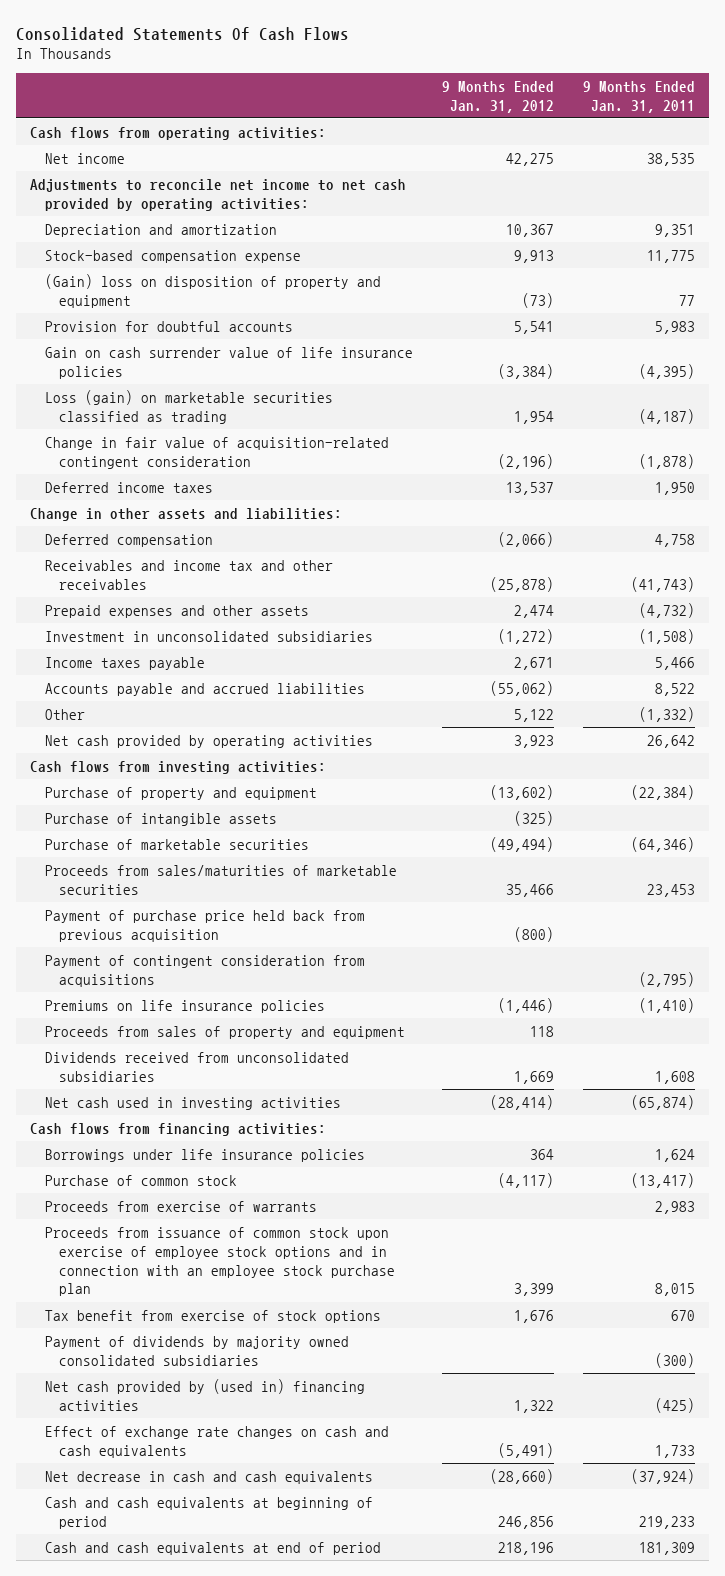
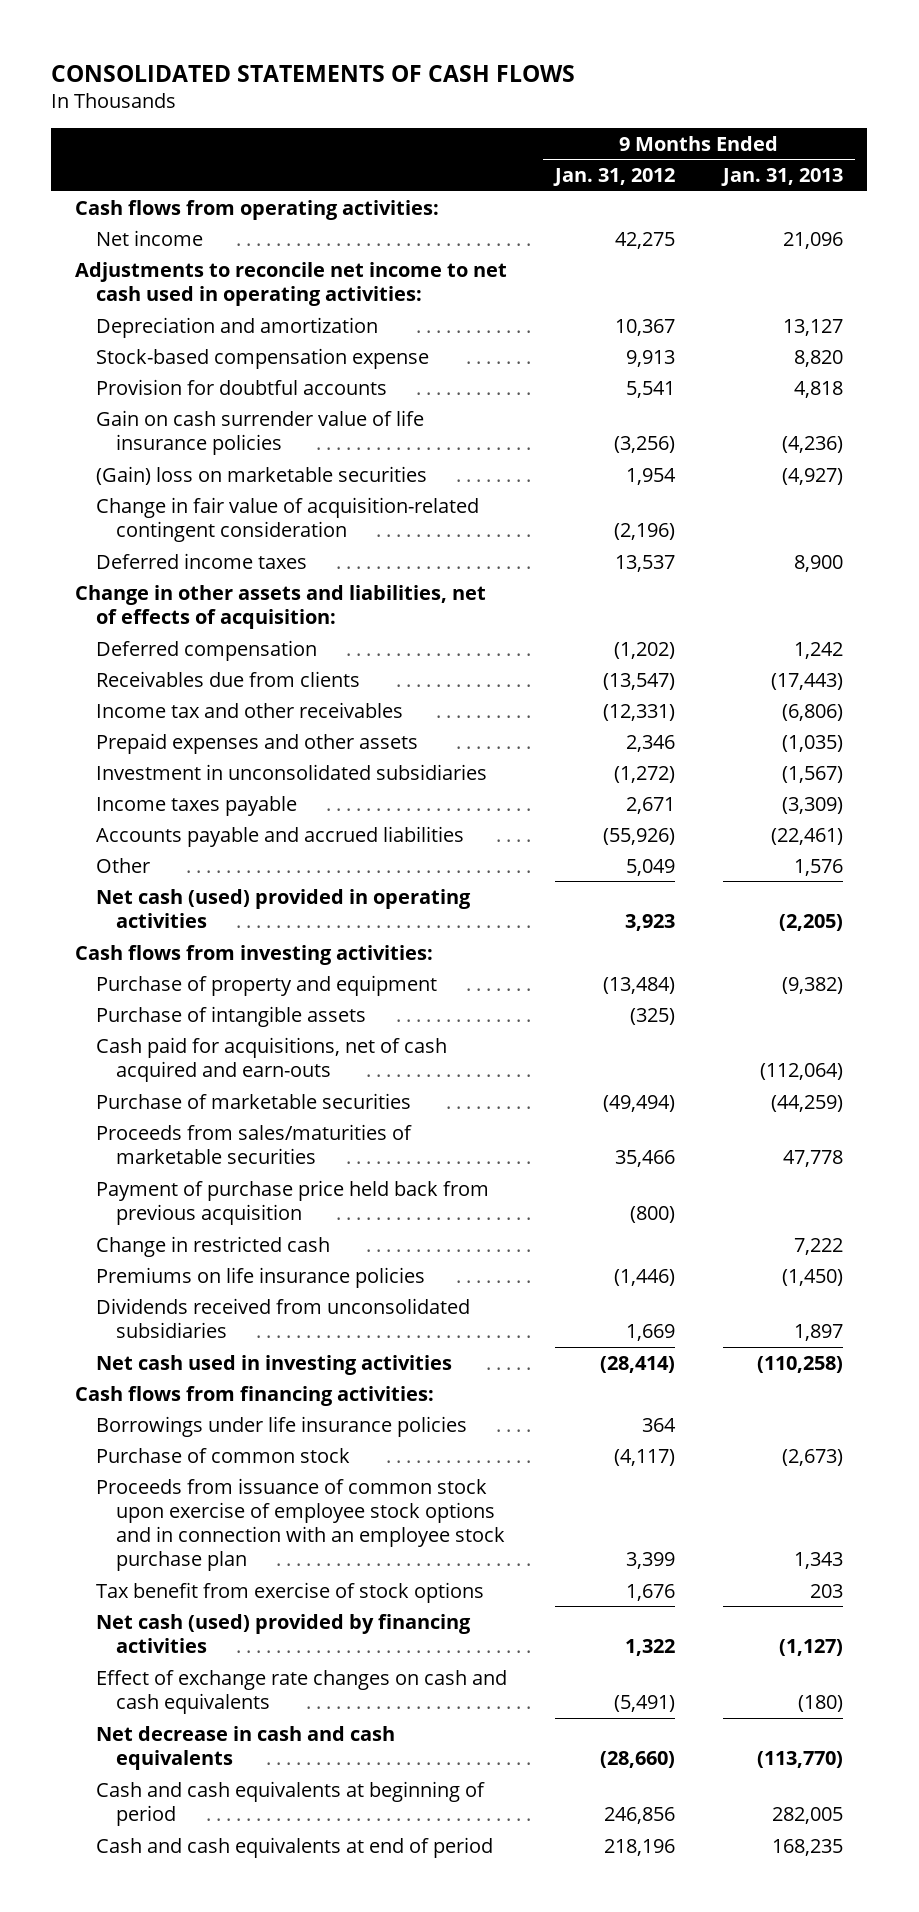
- Consolidated Statements Of Cash Flows
+ CONSOLIDATED STATEMENTS OF CASH FLOWS
- | 9 Months Ended Jan. 31, 2012 | 9 Months Ended Jan. 31, 2011
+ | 9 Months Ended Jan. 31, 2012 | 9 Months Ended Jan. 31, 2013
- Adjustments to reconcile net income to net cash provided by operating activities:
+ Adjustments to reconcile net income to net cash used in operating activities:
- (Gain) loss on disposition of property and equipment | (73) | 77
- Gain on cash surrender value of life insurance policies | (3,384) | (4,395)
- Loss (gain) on marketable securities classified as trading | 1,954 | (4,187)
+ Gain on cash surrender value of life insurance policies | (3,256) | (4,236)
+ (Gain) loss on marketable securities | 1,954 | (4,927)
- Change in other assets and liabilities:
- Deferred compensation | (2,066) | 4,758
- Receivables and income tax and other receivables | (25,878) | (41,743)
- Prepaid expenses and other assets | 2,474 | (4,732)
+ Change in other assets and liabilities, net of effects of acquisition:
+ Deferred compensation | (1,202) | 1,242
+ Receivables due from clients | (13,547) | (17,443)
+ Income tax and other receivables | (12,331) | (6,806)
+ Prepaid expenses and other assets | 2,346 | (1,035)
- Accounts payable and accrued liabilities | (55,062) | 8,522
- Other | 5,122 | (1,332)
- Net cash provided by operating activities | 3,923 | 26,642
+ Accounts payable and accrued liabilities | (55,926) | (22,461)
+ Other | 5,049 | 1,576
+ Net cash (used) provided in operating activities | 3,923 | (2,205)
- Purchase of property and equipment | (13,602) | (22,384)
+ Purchase of property and equipment | (13,484) | (9,382)
+ Cash paid for acquisitions, net of cash acquired and earn-outs | | (112,064)
- Payment of contingent consideration from acquisitions | | (2,795)
+ Change in restricted cash | | 7,222
- Proceeds from sales of property and equipment | 118 |
- Proceeds from exercise of warrants | | 2,983
- Payment of dividends by majority owned consolidated subsidiaries | | (300)
- Net cash provided by (used in) financing activities | 1,322 | (425)
+ Net cash (used) provided by financing activities | 1,322 | (1,127)

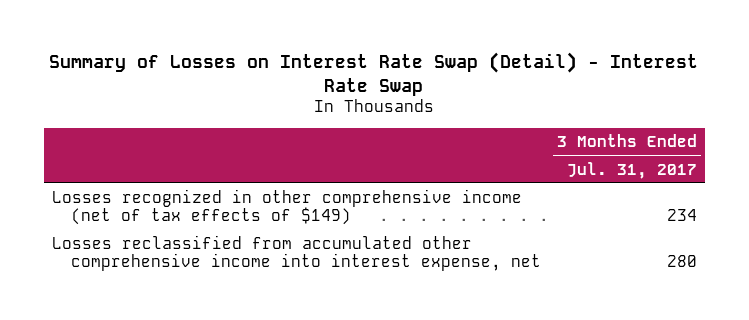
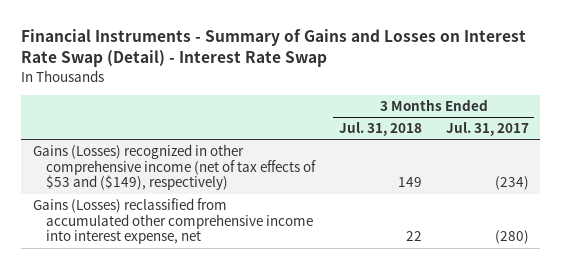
- Summary of Losses on Interest Rate Swap (Detail) - Interest Rate Swap
+ Financial Instruments - Summary of Gains and Losses on Interest Rate Swap (Detail) - Interest Rate Swap
- | 3 Months Ended Jul. 31, 2017
+ | 3 Months Ended Jul. 31, 2018 | 3 Months Ended Jul. 31, 2017
- Losses recognized in other comprehensive income (net of tax effects of $149) | 234
- Losses reclassified from accumulated other comprehensive income into interest expense, net | 280
+ Gains (Losses) recognized in other comprehensive income (net of tax effects of $53 and ($149), respectively) | 149 | (234)
+ Gains (Losses) reclassified from accumulated other comprehensive income into interest expense, net | 22 | (280)

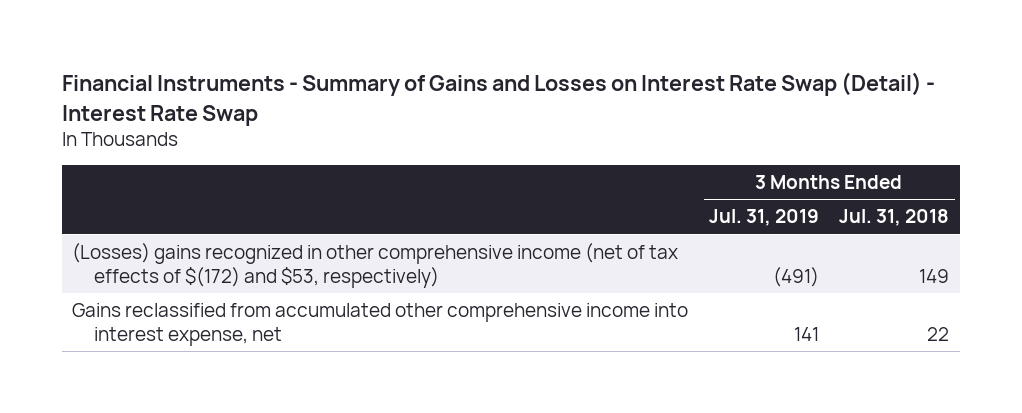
- | 3 Months Ended Jul. 31, 2018 | 3 Months Ended Jul. 31, 2017
+ | 3 Months Ended Jul. 31, 2019 | 3 Months Ended Jul. 31, 2018
- Gains (Losses) recognized in other comprehensive income (net of tax effects of $53 and ($149), respectively) | 149 | (234)
- Gains (Losses) reclassified from accumulated other comprehensive income into interest expense, net | 22 | (280)
+ (Losses) gains recognized in other comprehensive income (net of tax effects of $(172) and $53, respectively) | (491) | 149
+ Gains reclassified from accumulated other comprehensive income into interest expense, net | 141 | 22

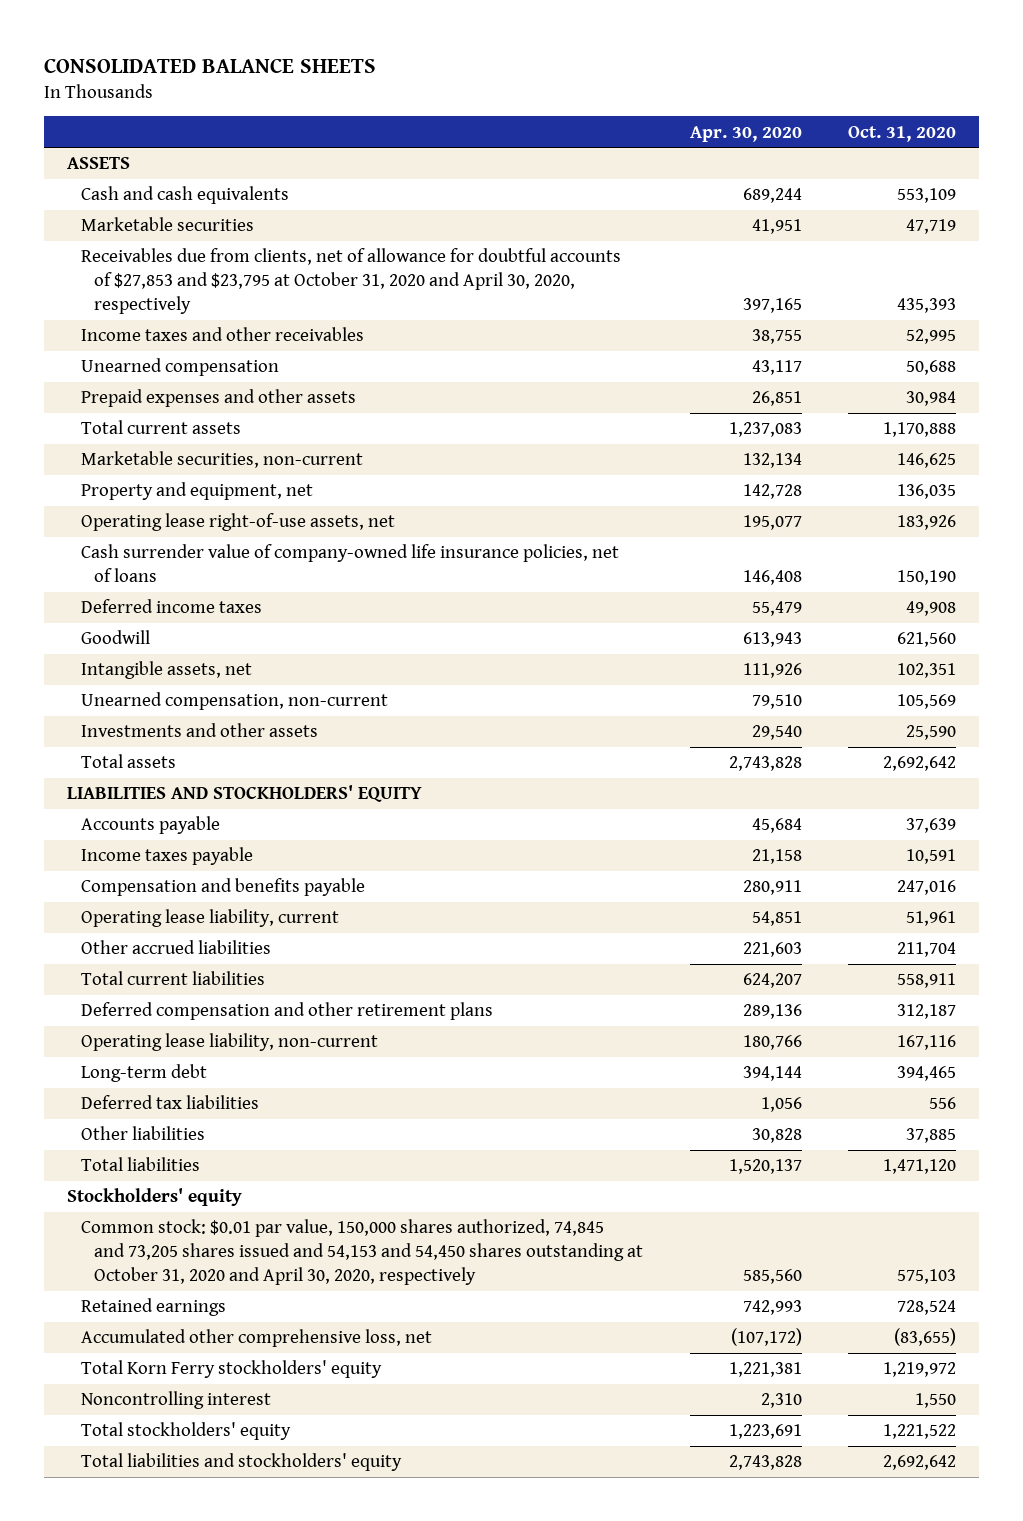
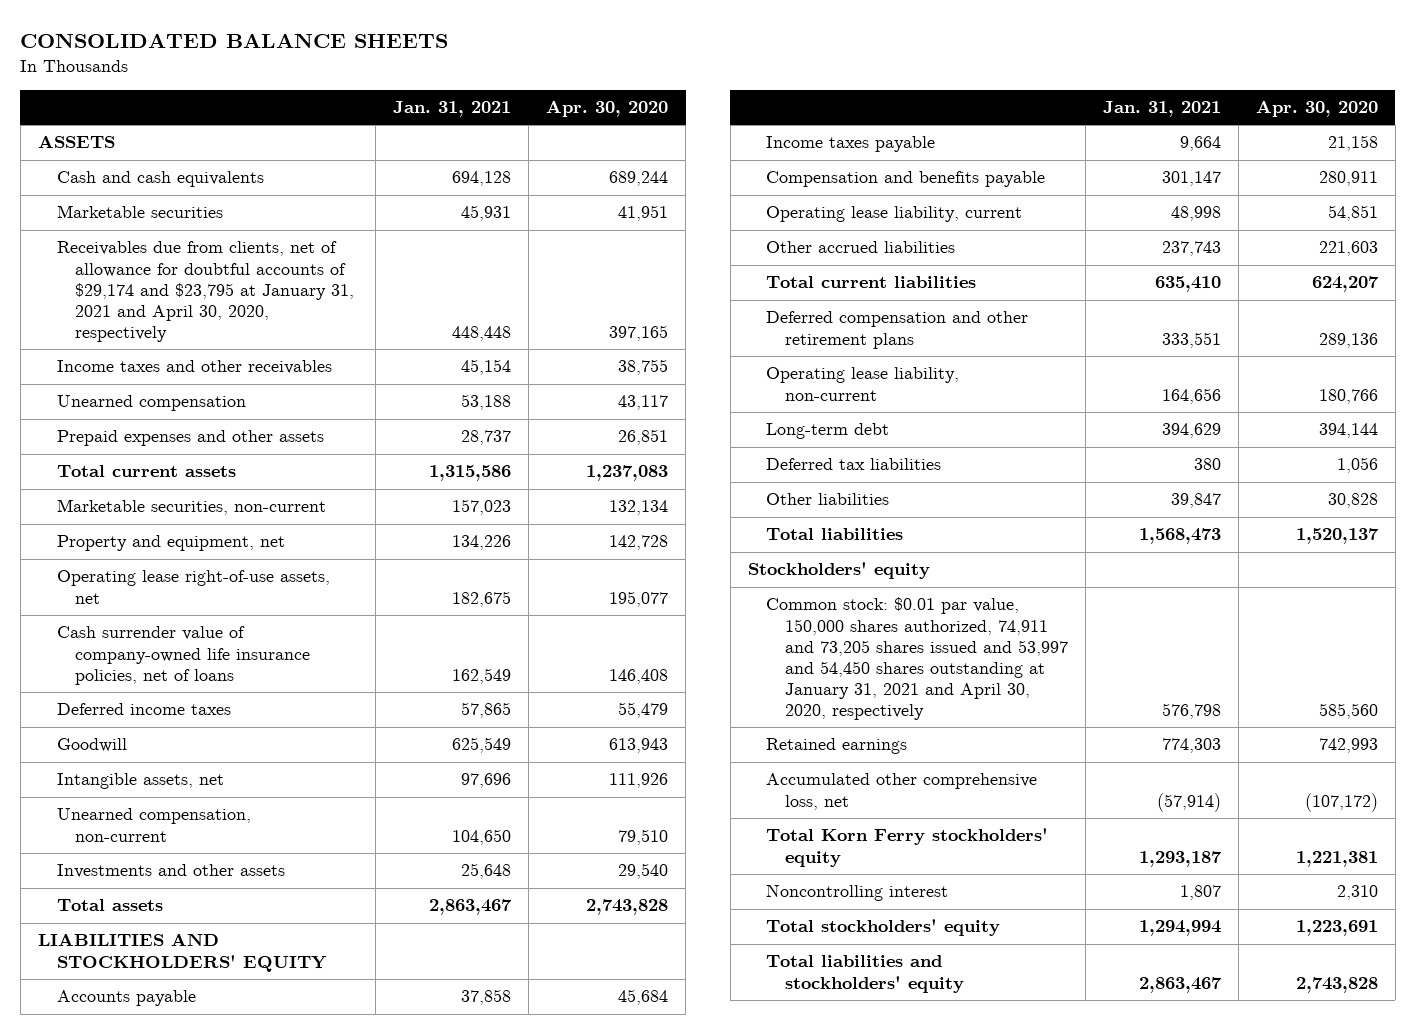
- | Apr. 30, 2020 | Oct. 31, 2020
+ | Jan. 31, 2021 | Apr. 30, 2020
- Receivables due from clients, net of allowance for doubtful accounts of $27,853 and $23,795 at October 31, 2020 and April 30, 2020, respectively | 397,165 | 435,393
+ Receivables due from clients, net of allowance for doubtful accounts of $29,174 and $23,795 at January 31, 2021 and April 30, 2020, respectively | 448,448 | 397,165
- Common stock: $0.01 par value, 150,000 shares authorized, 74,845 and 73,205 shares issued and 54,153 and 54,450 shares outstanding at October 31, 2020 and April 30, 2020, respectively | 585,560 | 575,103
+ Common stock: $0.01 par value, 150,000 shares authorized, 74,911 and 73,205 shares issued and 53,997 and 54,450 shares outstanding at January 31, 2021 and April 30, 2020, respectively | 576,798 | 585,560

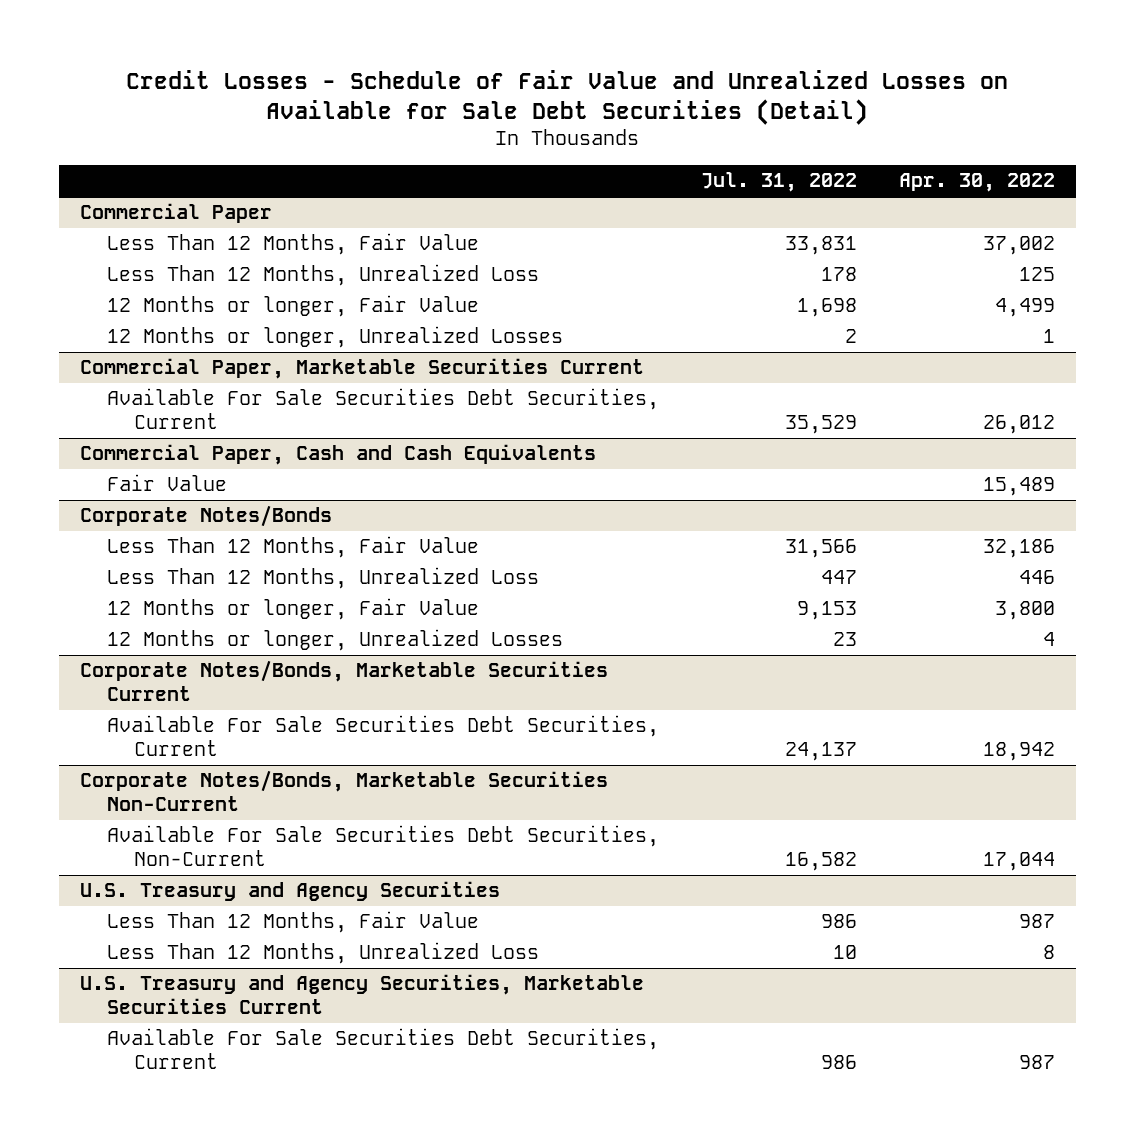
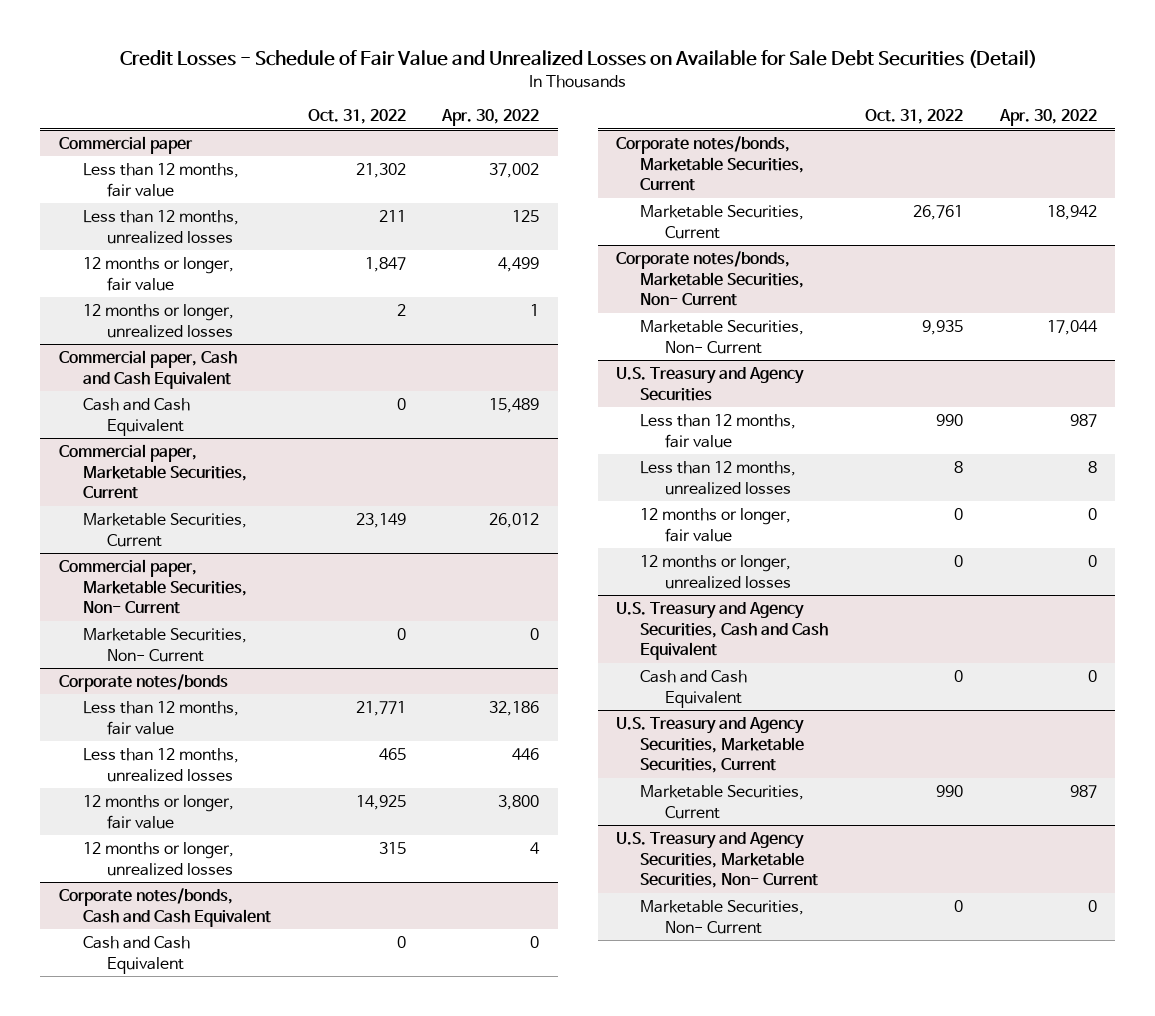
- | Jul. 31, 2022 | Apr. 30, 2022
+ | Oct. 31, 2022 | Apr. 30, 2022
- Commercial Paper
- Less Than 12 Months, Fair Value | 33,831 | 37,002
- Less Than 12 Months, Unrealized Loss | 178 | 125
- 12 Months or longer, Fair Value | 1,698 | 4,499
- 12 Months or longer, Unrealized Losses | 2 | 1
- Commercial Paper, Marketable Securities Current
- Available For Sale Securities Debt Securities, Current | 35,529 | 26,012
- Commercial Paper, Cash and Cash Equivalents
- Fair Value | | 15,489
- Corporate Notes/Bonds
- Less Than 12 Months, Fair Value | 31,566 | 32,186
- Less Than 12 Months, Unrealized Loss | 447 | 446
- 12 Months or longer, Fair Value | 9,153 | 3,800
- 12 Months or longer, Unrealized Losses | 23 | 4
- Corporate Notes/Bonds, Marketable Securities Current
- Available For Sale Securities Debt Securities, Current | 24,137 | 18,942
- Corporate Notes/Bonds, Marketable Securities Non-Current
- Available For Sale Securities Debt Securities, Non-Current | 16,582 | 17,044
+ Commercial paper
+ Less than 12 months, fair value | 21,302 | 37,002
+ Less than 12 months, unrealized losses | 211 | 125
+ 12 months or longer, fair value | 1,847 | 4,499
+ 12 months or longer, unrealized losses | 2 | 1
+ Commercial paper, Cash and Cash Equivalent
+ Cash and Cash Equivalent | 0 | 15,489
+ Commercial paper, Marketable Securities, Current
+ Marketable Securities, Current | 23,149 | 26,012
+ Commercial paper, Marketable Securities, Non- Current
+ Marketable Securities, Non- Current | 0 | 0
+ Corporate notes/bonds
+ Less than 12 months, fair value | 21,771 | 32,186
+ Less than 12 months, unrealized losses | 465 | 446
+ 12 months or longer, fair value | 14,925 | 3,800
+ 12 months or longer, unrealized losses | 315 | 4
+ Corporate notes/bonds, Cash and Cash Equivalent
+ Cash and Cash Equivalent | 0 | 0
+ Corporate notes/bonds, Marketable Securities, Current
+ Marketable Securities, Current | 26,761 | 18,942
+ Corporate notes/bonds, Marketable Securities, Non- Current
+ Marketable Securities, Non- Current | 9,935 | 17,044
@ U.S. Treasury and Agency Securities
- Less Than 12 Months, Fair Value | 986 | 987
- Less Than 12 Months, Unrealized Loss | 10 | 8
- U.S. Treasury and Agency Securities, Marketable Securities Current
- Available For Sale Securities Debt Securities, Current | 986 | 987
@ U.S. Treasury and Agency Securities
+ Less than 12 months, fair value | 990 | 987
+ Less than 12 months, unrealized losses | 8 | 8
+ 12 months or longer, fair value | 0 | 0
+ 12 months or longer, unrealized losses | 0 | 0
+ U.S. Treasury and Agency Securities, Cash and Cash Equivalent
+ Cash and Cash Equivalent | 0 | 0
+ U.S. Treasury and Agency Securities, Marketable Securities, Current
+ Marketable Securities, Current | 990 | 987
+ U.S. Treasury and Agency Securities, Marketable Securities, Non- Current
+ Marketable Securities, Non- Current | 0 | 0

